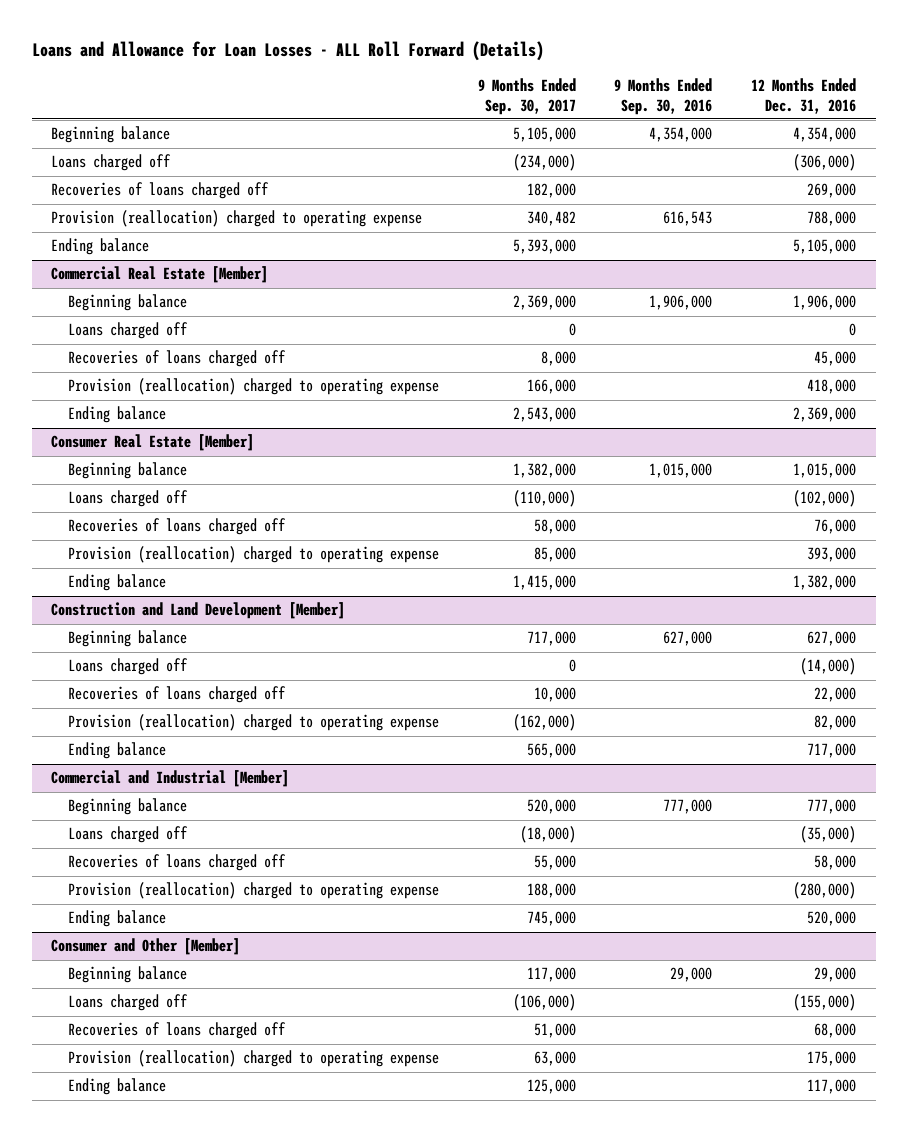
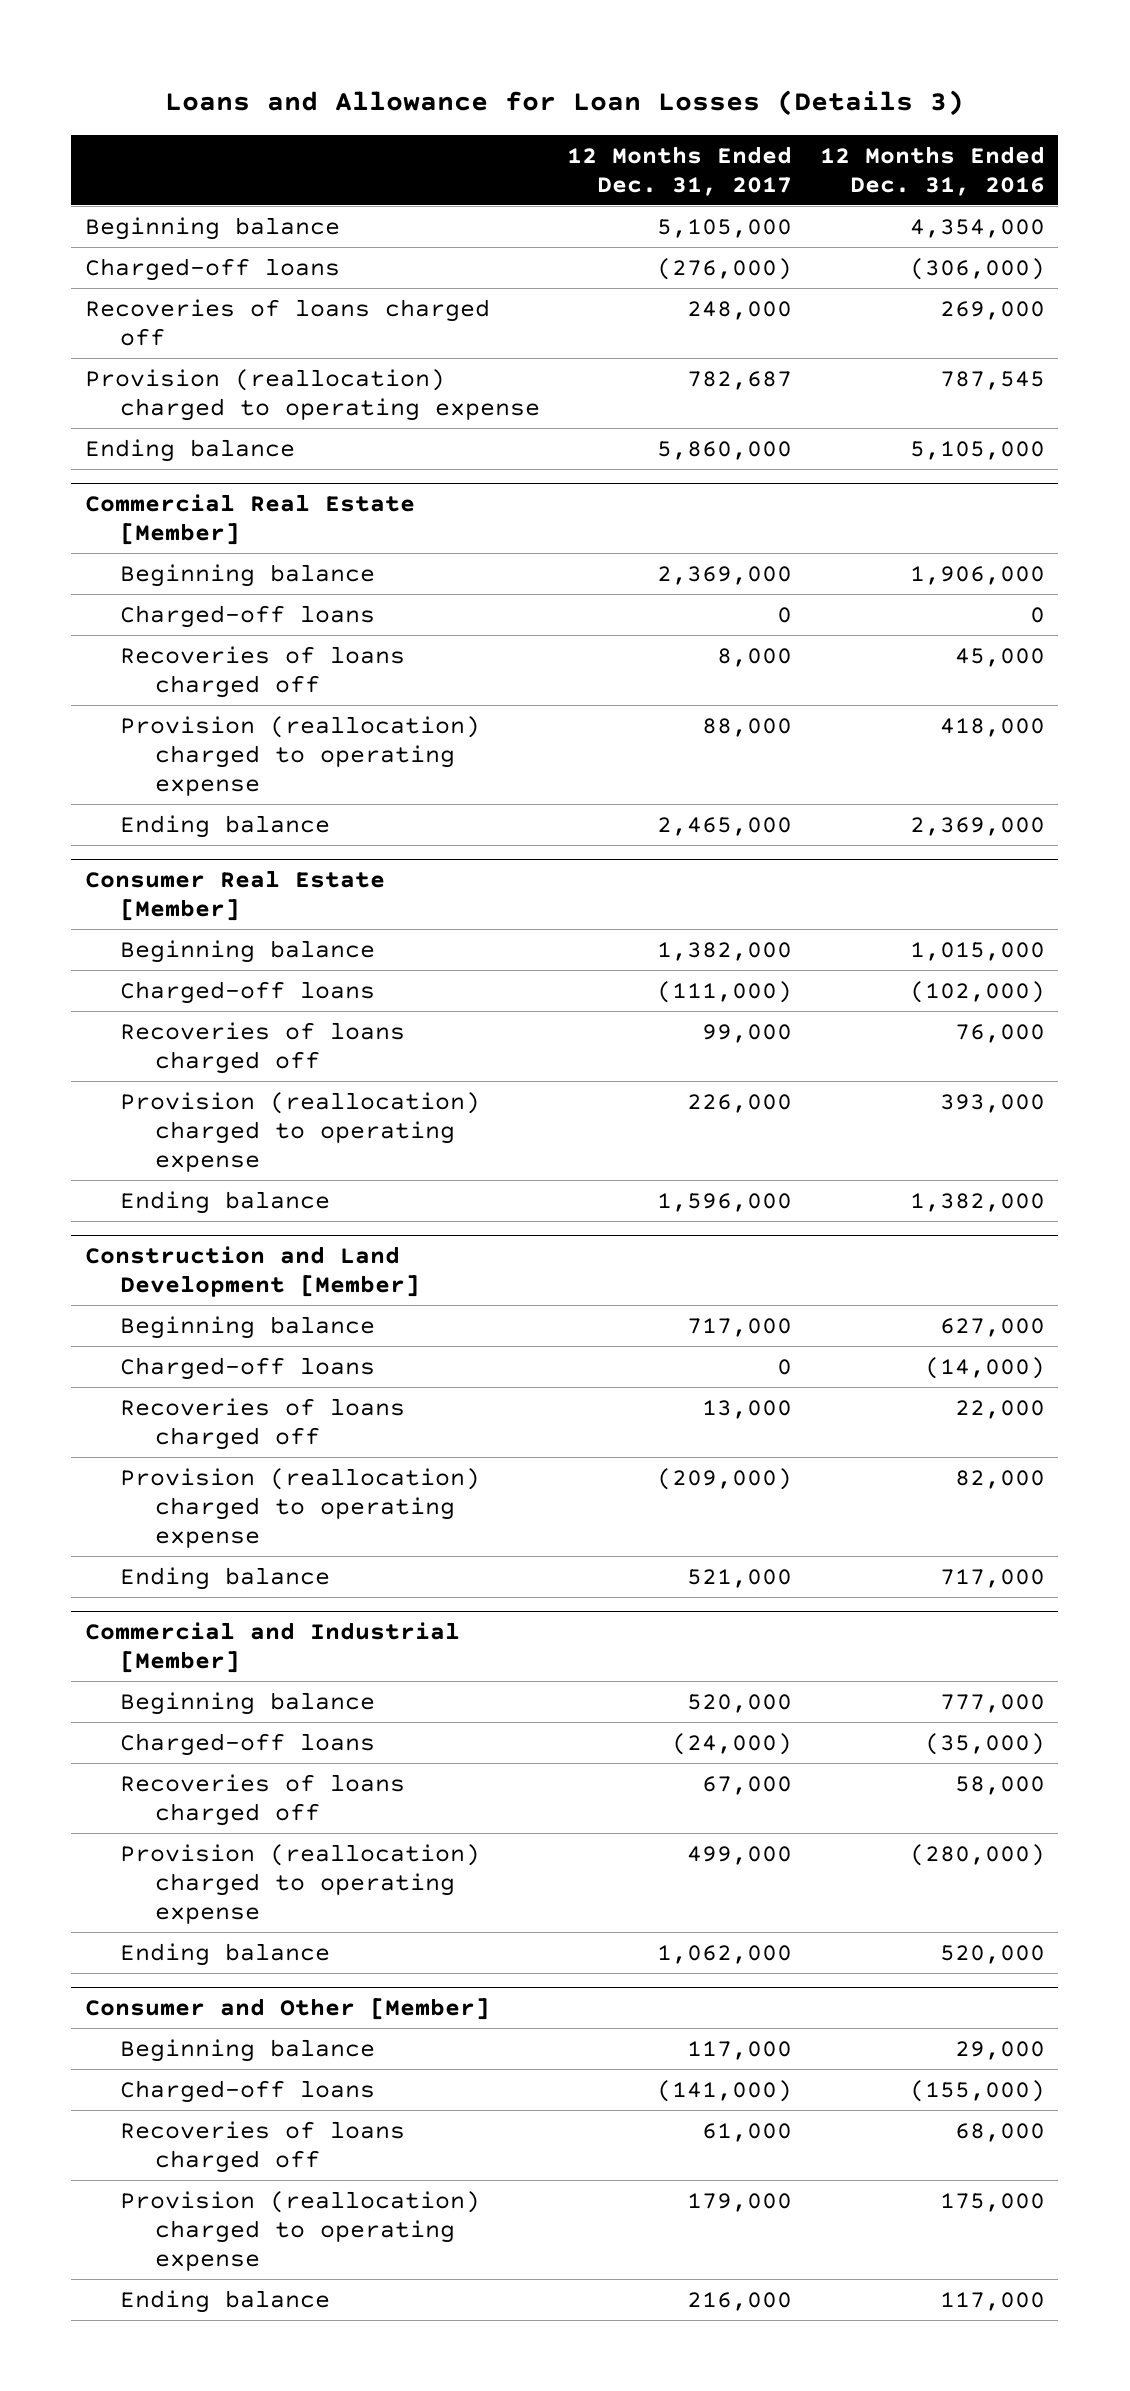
- Loans and Allowance for Loan Losses - ALL Roll Forward (Details)
+ Loans and Allowance for Loan Losses (Details 3)
- | 9 Months Ended Sep. 30, 2017 | 9 Months Ended Sep. 30, 2016 | 12 Months Ended Dec. 31, 2016
+ | 12 Months Ended Dec. 31, 2017 | 12 Months Ended Dec. 31, 2016
- Loans charged off | (234,000) | | (306,000)
+ Charged-off loans | (276,000) | (306,000)
- Provision (reallocation) charged to operating expense | 340,482 | 616,543 | 788,000
+ Provision (reallocation) charged to operating expense | 782,687 | 787,545
@ Commercial Real Estate [Member]
- Loans charged off | 0 | | 0
+ Charged-off loans | 0 | 0
@ Consumer Real Estate [Member]
- Loans charged off | (110,000) | | (102,000)
+ Charged-off loans | (111,000) | (102,000)
@ Construction and Land Development [Member]
- Loans charged off | 0 | | (14,000)
+ Charged-off loans | 0 | (14,000)
@ Commercial and Industrial [Member]
- Loans charged off | (18,000) | | (35,000)
+ Charged-off loans | (24,000) | (35,000)
@ Consumer and Other [Member]
- Loans charged off | (106,000) | | (155,000)
+ Charged-off loans | (141,000) | (155,000)

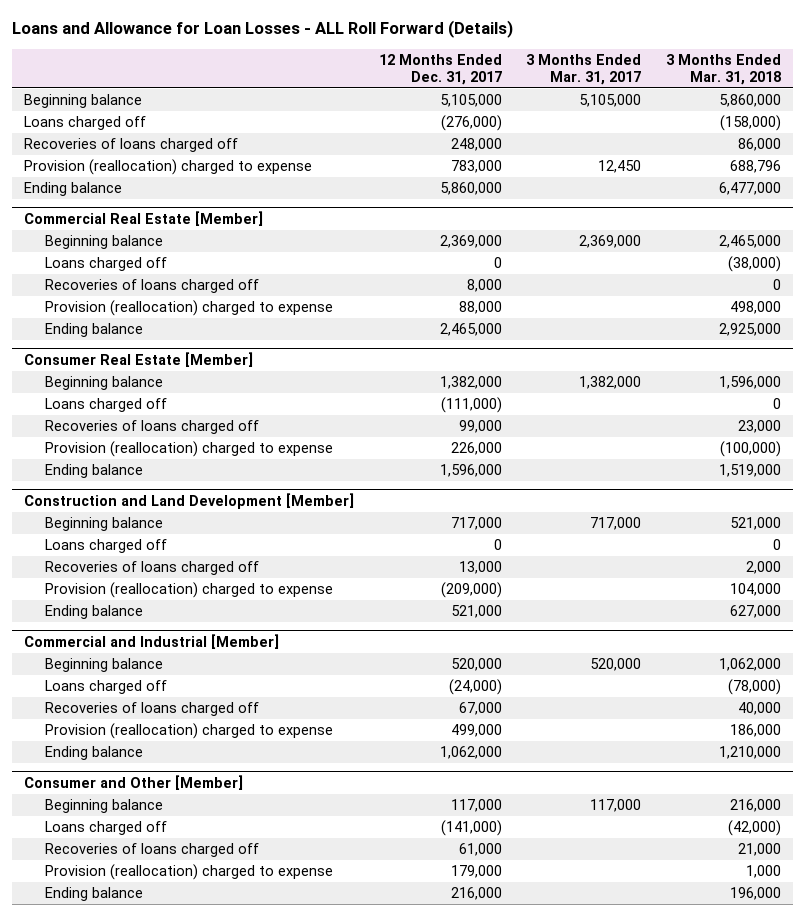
- Loans and Allowance for Loan Losses (Details 3)
+ Loans and Allowance for Loan Losses - ALL Roll Forward (Details)
- | 12 Months Ended Dec. 31, 2017 | 12 Months Ended Dec. 31, 2016
+ | 12 Months Ended Dec. 31, 2017 | 3 Months Ended Mar. 31, 2017 | 3 Months Ended Mar. 31, 2018
- Charged-off loans | (276,000) | (306,000)
+ Loans charged off | (276,000) | | (158,000)
- Provision (reallocation) charged to operating expense | 782,687 | 787,545
+ Provision (reallocation) charged to expense | 783,000 | 12,450 | 688,796
@ Commercial Real Estate [Member]
- Charged-off loans | 0 | 0
+ Loans charged off | 0 | | (38,000)
- Provision (reallocation) charged to operating expense | 88,000 | 418,000
+ Provision (reallocation) charged to expense | 88,000 | | 498,000
@ Consumer Real Estate [Member]
- Charged-off loans | (111,000) | (102,000)
+ Loans charged off | (111,000) | | 0
- Provision (reallocation) charged to operating expense | 226,000 | 393,000
+ Provision (reallocation) charged to expense | 226,000 | | (100,000)
@ Construction and Land Development [Member]
- Charged-off loans | 0 | (14,000)
+ Loans charged off | 0 | | 0
- Provision (reallocation) charged to operating expense | (209,000) | 82,000
+ Provision (reallocation) charged to expense | (209,000) | | 104,000
@ Commercial and Industrial [Member]
- Charged-off loans | (24,000) | (35,000)
+ Loans charged off | (24,000) | | (78,000)
- Provision (reallocation) charged to operating expense | 499,000 | (280,000)
+ Provision (reallocation) charged to expense | 499,000 | | 186,000
@ Consumer and Other [Member]
- Charged-off loans | (141,000) | (155,000)
+ Loans charged off | (141,000) | | (42,000)
- Provision (reallocation) charged to operating expense | 179,000 | 175,000
+ Provision (reallocation) charged to expense | 179,000 | | 1,000

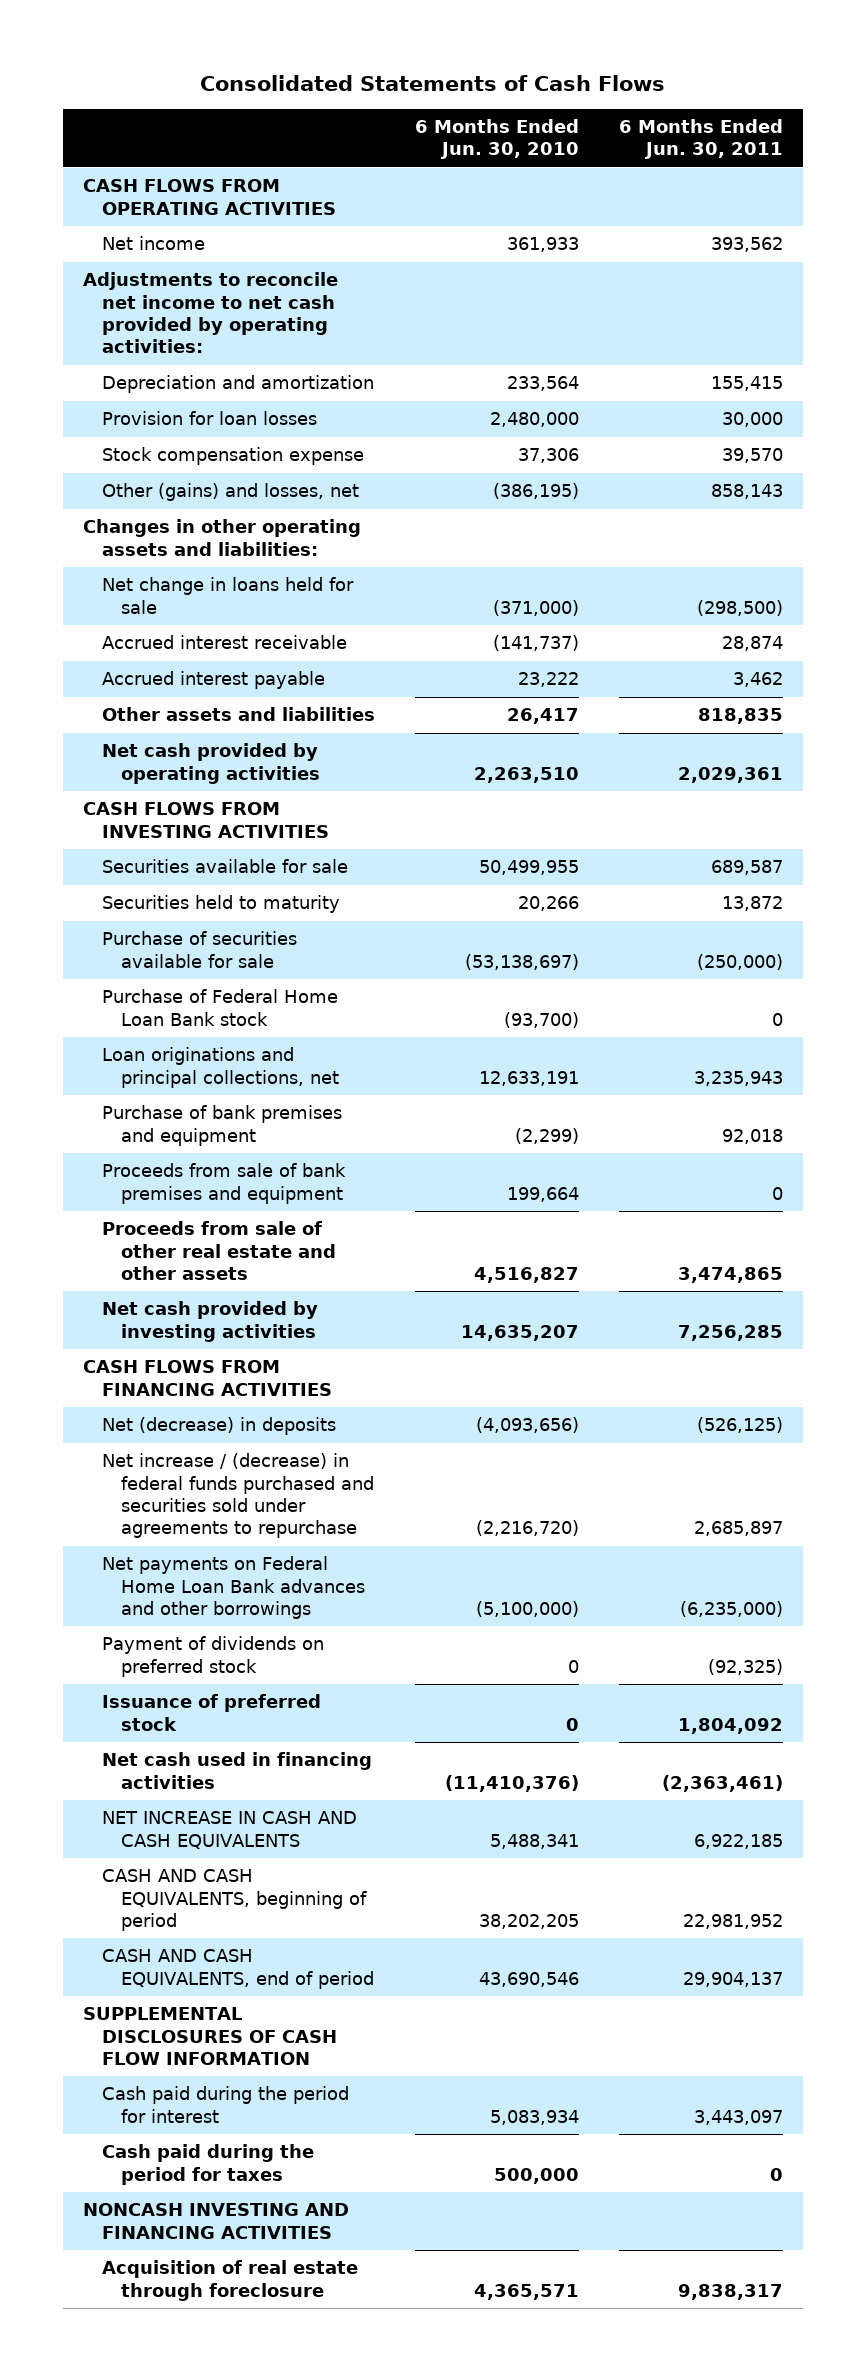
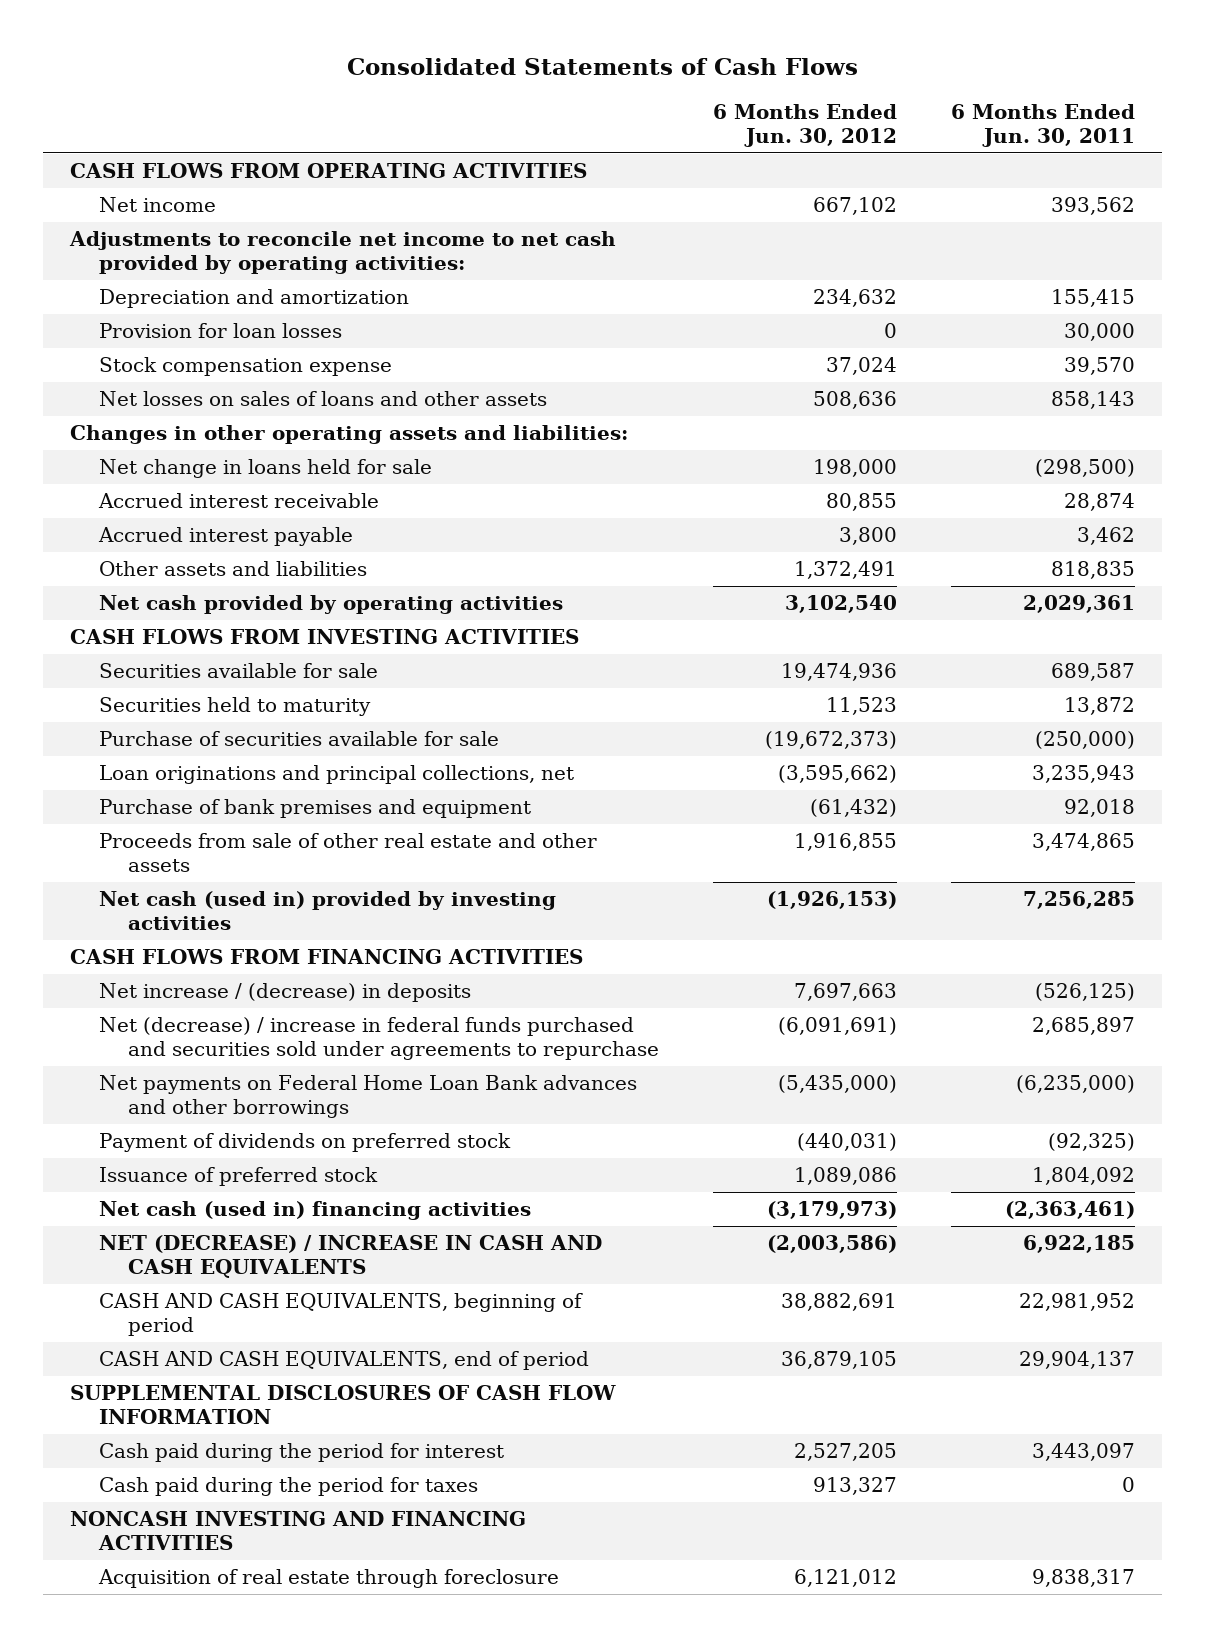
- | 6 Months Ended Jun. 30, 2010 | 6 Months Ended Jun. 30, 2011
+ | 6 Months Ended Jun. 30, 2012 | 6 Months Ended Jun. 30, 2011
- Other (gains) and losses, net | (386,195) | 858,143
+ Net losses on sales of loans and other assets | 508,636 | 858,143
- Purchase of Federal Home Loan Bank stock | (93,700) | 0
- Proceeds from sale of bank premises and equipment | 199,664 | 0
- Net cash provided by investing activities | 14,635,207 | 7,256,285
+ Net cash (used in) provided by investing activities | (1,926,153) | 7,256,285
- Net (decrease) in deposits | (4,093,656) | (526,125)
- Net increase / (decrease) in federal funds purchased and securities sold under agreements to repurchase | (2,216,720) | 2,685,897
+ Net increase / (decrease) in deposits | 7,697,663 | (526,125)
+ Net (decrease) / increase in federal funds purchased and securities sold under agreements to repurchase | (6,091,691) | 2,685,897
- Net cash used in financing activities | (11,410,376) | (2,363,461)
- NET INCREASE IN CASH AND CASH EQUIVALENTS | 5,488,341 | 6,922,185
+ Net cash (used in) financing activities | (3,179,973) | (2,363,461)
+ NET (DECREASE) / INCREASE IN CASH AND CASH EQUIVALENTS | (2,003,586) | 6,922,185

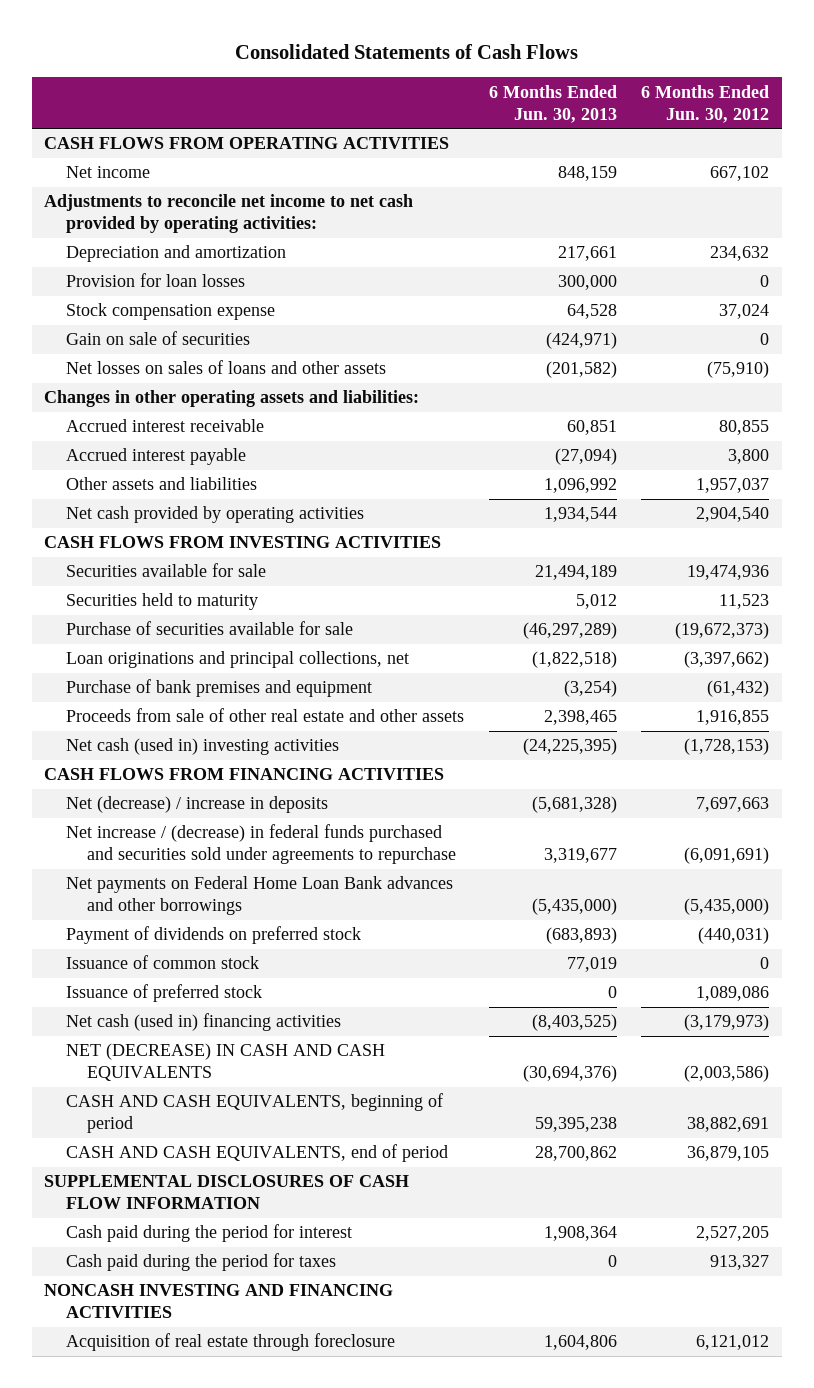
- | 6 Months Ended Jun. 30, 2012 | 6 Months Ended Jun. 30, 2011
+ | 6 Months Ended Jun. 30, 2013 | 6 Months Ended Jun. 30, 2012
- Net losses on sales of loans and other assets | 508,636 | 858,143
+ Gain on sale of securities | (424,971) | 0
+ Net losses on sales of loans and other assets | (201,582) | (75,910)
- Net change in loans held for sale | 198,000 | (298,500)
- Other assets and liabilities | 1,372,491 | 818,835
- Net cash provided by operating activities | 3,102,540 | 2,029,361
+ Other assets and liabilities | 1,096,992 | 1,957,037
+ Net cash provided by operating activities | 1,934,544 | 2,904,540
- Loan originations and principal collections, net | (3,595,662) | 3,235,943
+ Loan originations and principal collections, net | (1,822,518) | (3,397,662)
- Net cash (used in) provided by investing activities | (1,926,153) | 7,256,285
+ Net cash (used in) investing activities | (24,225,395) | (1,728,153)
- Net increase / (decrease) in deposits | 7,697,663 | (526,125)
- Net (decrease) / increase in federal funds purchased and securities sold under agreements to repurchase | (6,091,691) | 2,685,897
+ Net (decrease) / increase in deposits | (5,681,328) | 7,697,663
+ Net increase / (decrease) in federal funds purchased and securities sold under agreements to repurchase | 3,319,677 | (6,091,691)
+ Issuance of common stock | 77,019 | 0
- NET (DECREASE) / INCREASE IN CASH AND CASH EQUIVALENTS | (2,003,586) | 6,922,185
+ NET (DECREASE) IN CASH AND CASH EQUIVALENTS | (30,694,376) | (2,003,586)

